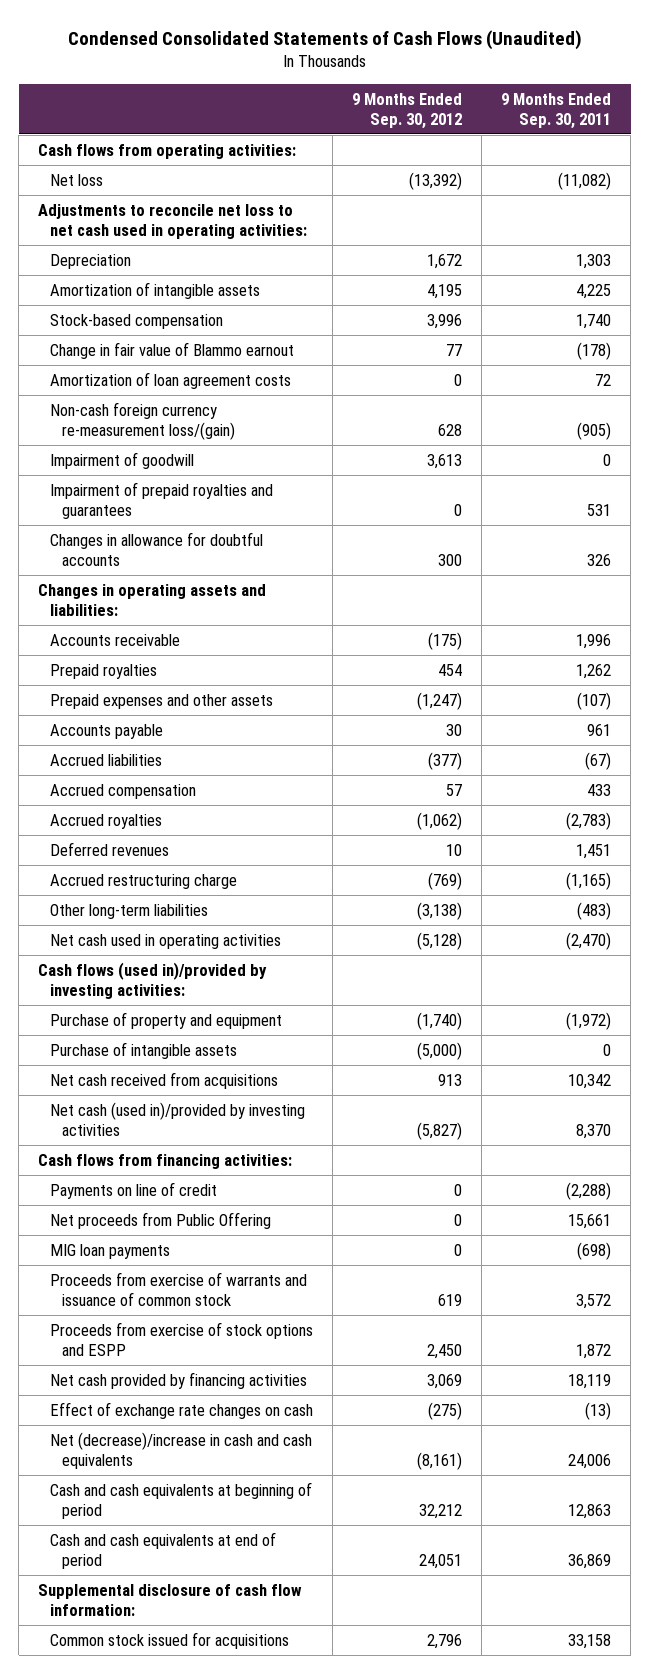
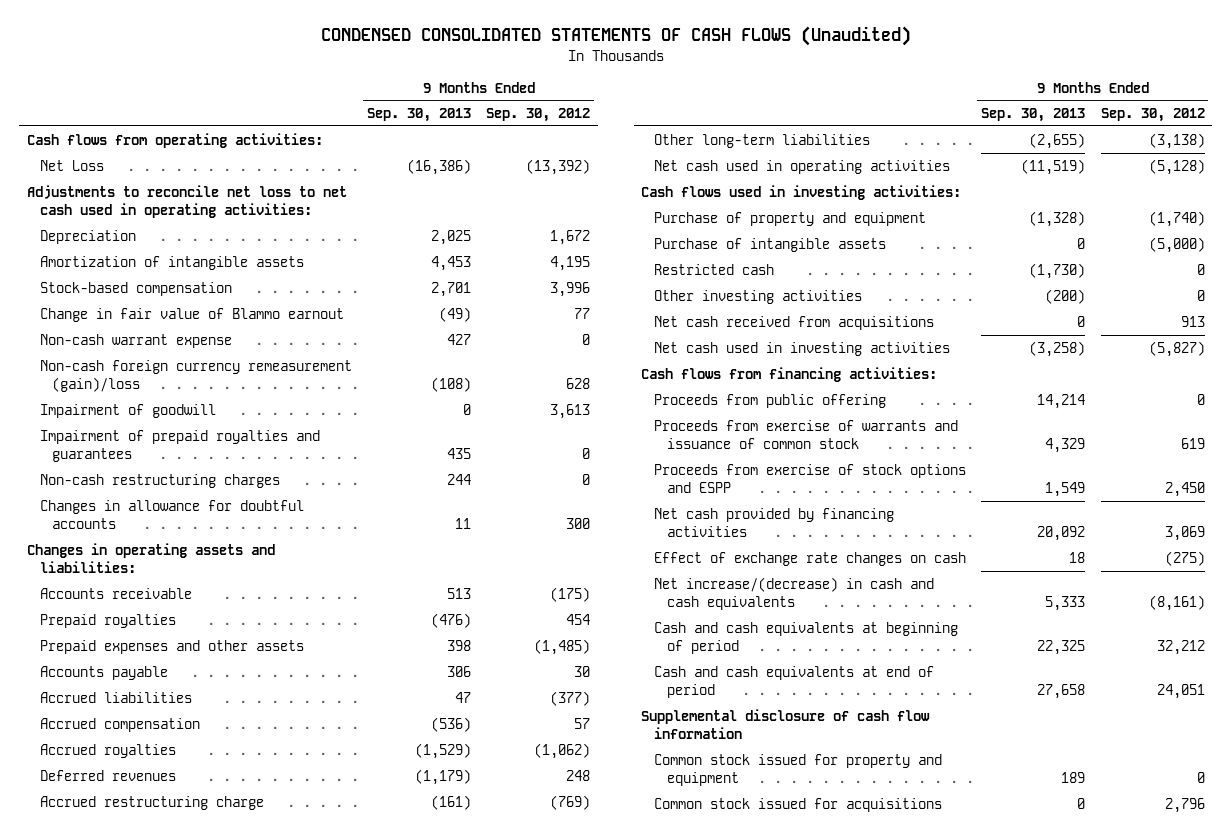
- Condensed Consolidated Statements of Cash Flows (Unaudited)
+ CONDENSED CONSOLIDATED STATEMENTS OF CASH FLOWS (Unaudited)
- | 9 Months Ended Sep. 30, 2012 | 9 Months Ended Sep. 30, 2011
+ | 9 Months Ended Sep. 30, 2013 | 9 Months Ended Sep. 30, 2012
- Net loss | (13,392) | (11,082)
+ Net Loss | (16,386) | (13,392)
- Amortization of loan agreement costs | 0 | 72
- Non-cash foreign currency re-measurement loss/(gain) | 628 | (905)
+ Non-cash warrant expense | 427 | 0
+ Non-cash foreign currency remeasurement (gain)/loss | (108) | 628
+ Non-cash restructuring charges | 244 | 0
- Prepaid expenses and other assets | (1,247) | (107)
+ Prepaid expenses and other assets | 398 | (1,485)
- Deferred revenues | 10 | 1,451
+ Deferred revenues | (1,179) | 248
- Cash flows (used in)/provided by investing activities:
+ Cash flows used in investing activities:
+ Restricted cash | (1,730) | 0
+ Other investing activities | (200) | 0
- Net cash (used in)/provided by investing activities | (5,827) | 8,370
+ Net cash used in investing activities | (3,258) | (5,827)
- Payments on line of credit | 0 | (2,288)
- Net proceeds from Public Offering | 0 | 15,661
- MIG loan payments | 0 | (698)
+ Proceeds from public offering | 14,214 | 0
- Net (decrease)/increase in cash and cash equivalents | (8,161) | 24,006
+ Net increase/(decrease) in cash and cash equivalents | 5,333 | (8,161)
- Supplemental disclosure of cash flow information:
+ Supplemental disclosure of cash flow information
+ Common stock issued for property and equipment | 189 | 0

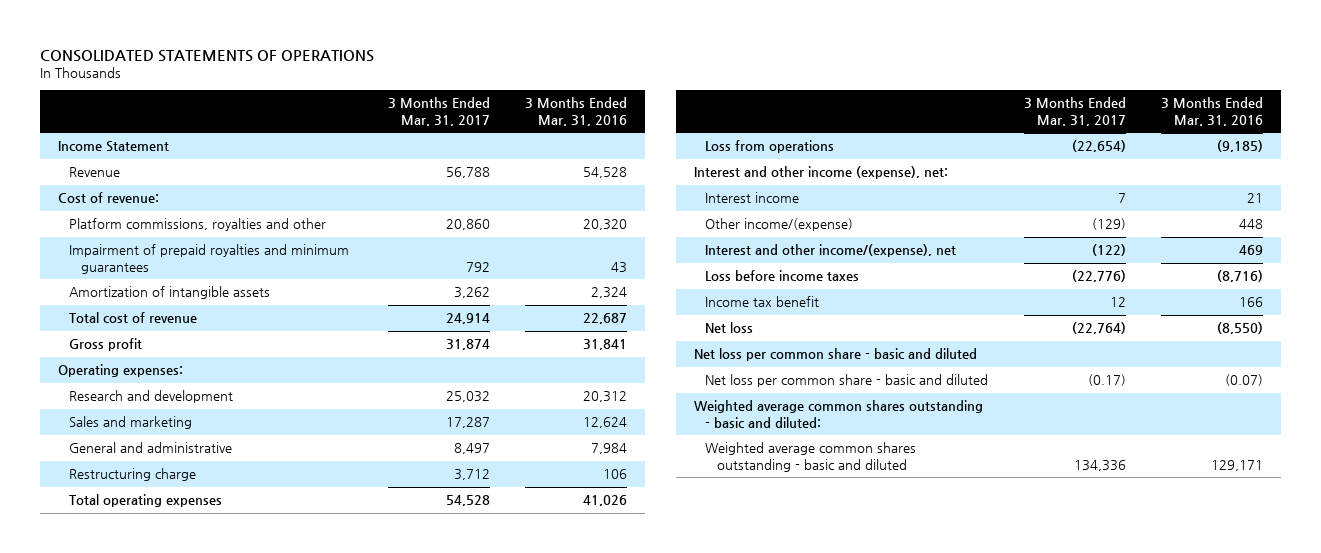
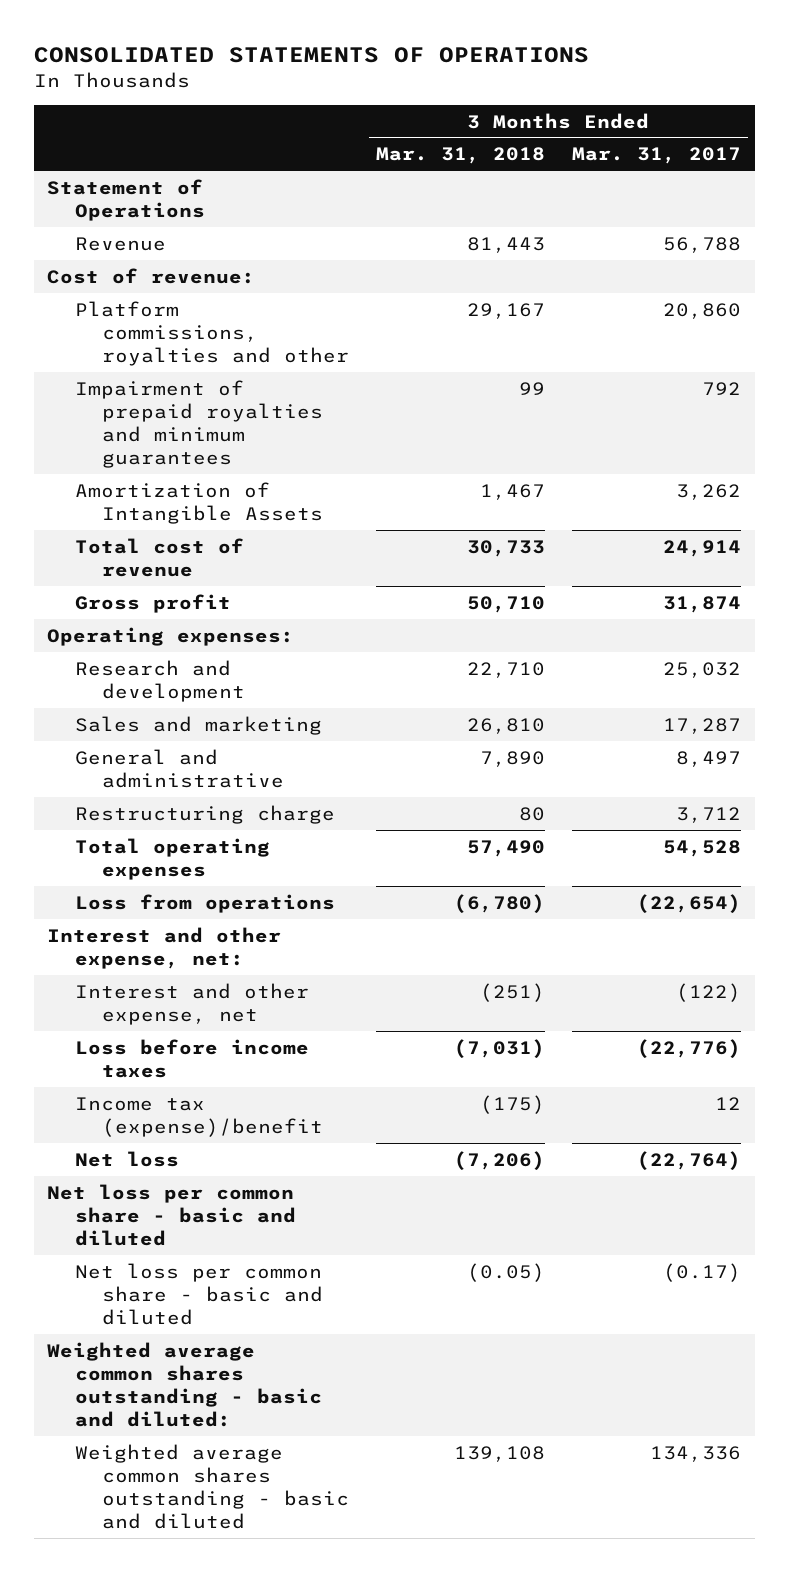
- | 3 Months Ended Mar. 31, 2017 | 3 Months Ended Mar. 31, 2016
+ | 3 Months Ended Mar. 31, 2018 | 3 Months Ended Mar. 31, 2017
- Income Statement
+ Statement of Operations
- Amortization of intangible assets | 3,262 | 2,324
+ Amortization of Intangible Assets | 1,467 | 3,262
- Interest and other income (expense), net:
- Interest income | 7 | 21
- Other income/(expense) | (129) | 448
- Interest and other income/(expense), net | (122) | 469
+ Interest and other expense, net:
+ Interest and other expense, net | (251) | (122)
- Income tax benefit | 12 | 166
+ Income tax (expense)/benefit | (175) | 12

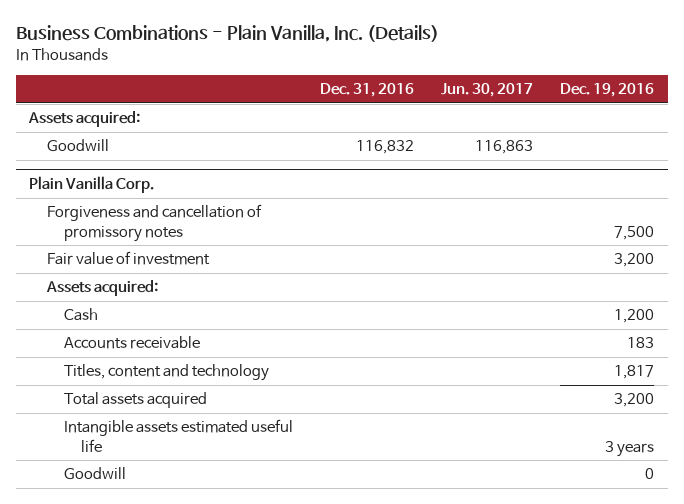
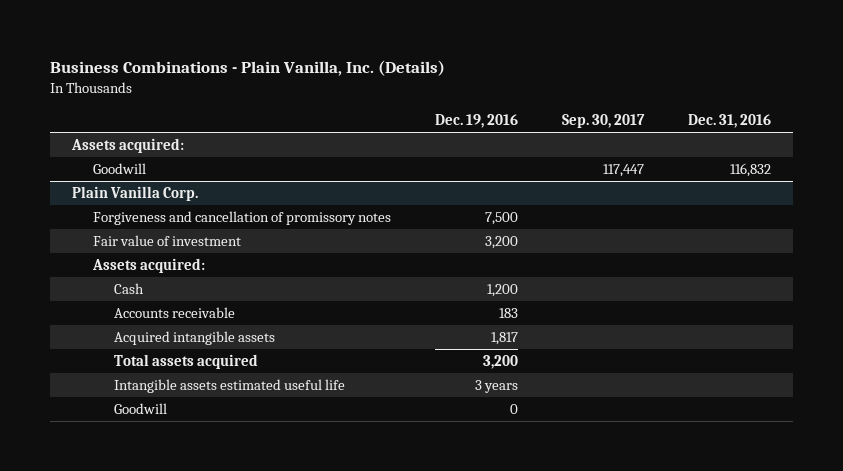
- | Dec. 31, 2016 | Jun. 30, 2017 | Dec. 19, 2016
+ | Dec. 19, 2016 | Sep. 30, 2017 | Dec. 31, 2016
@ Plain Vanilla Corp.
- Titles, content and technology | | | 1,817
+ Acquired intangible assets | 1,817 | |

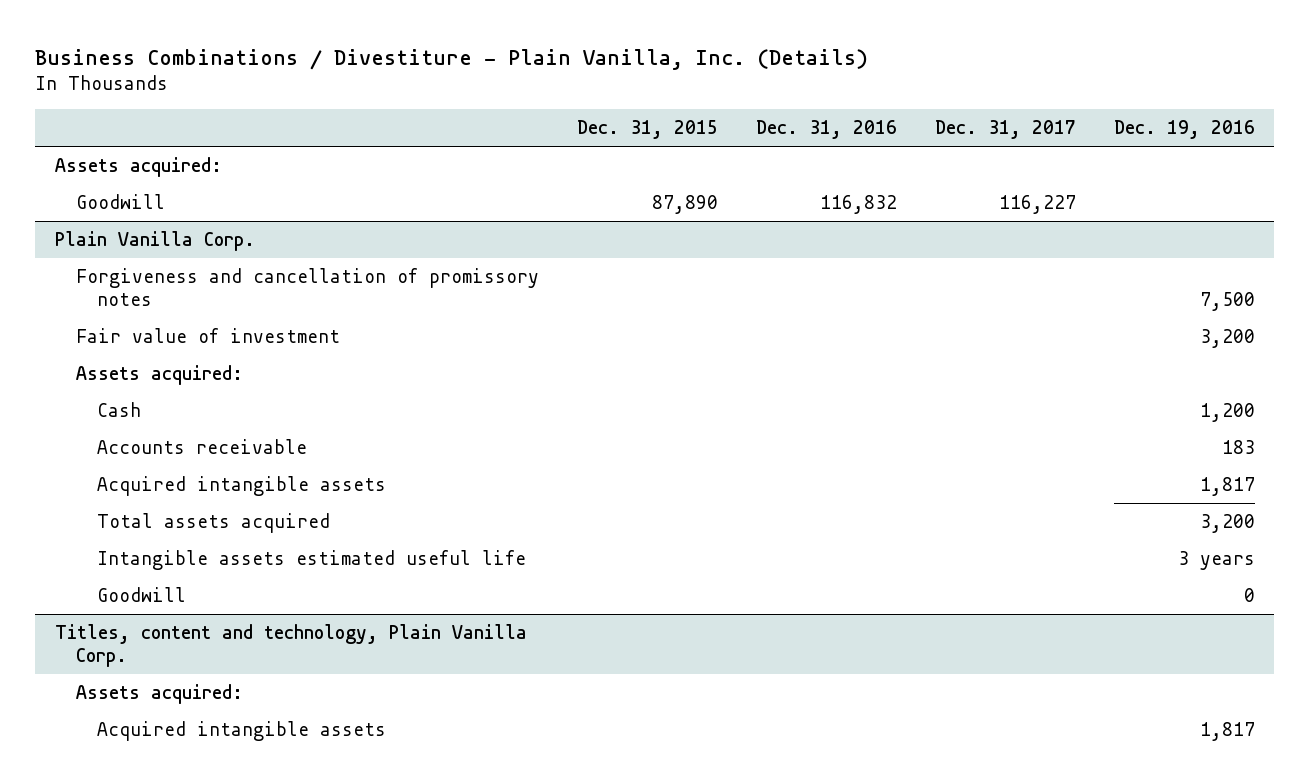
- Business Combinations - Plain Vanilla, Inc. (Details)
+ Business Combinations / Divestiture - Plain Vanilla, Inc. (Details)
- | Dec. 19, 2016 | Sep. 30, 2017 | Dec. 31, 2016
+ | Dec. 31, 2015 | Dec. 31, 2016 | Dec. 31, 2017 | Dec. 19, 2016
+ Titles, content and technology, Plain Vanilla Corp.
+ Assets acquired:
+ Acquired intangible assets | | | | 1,817

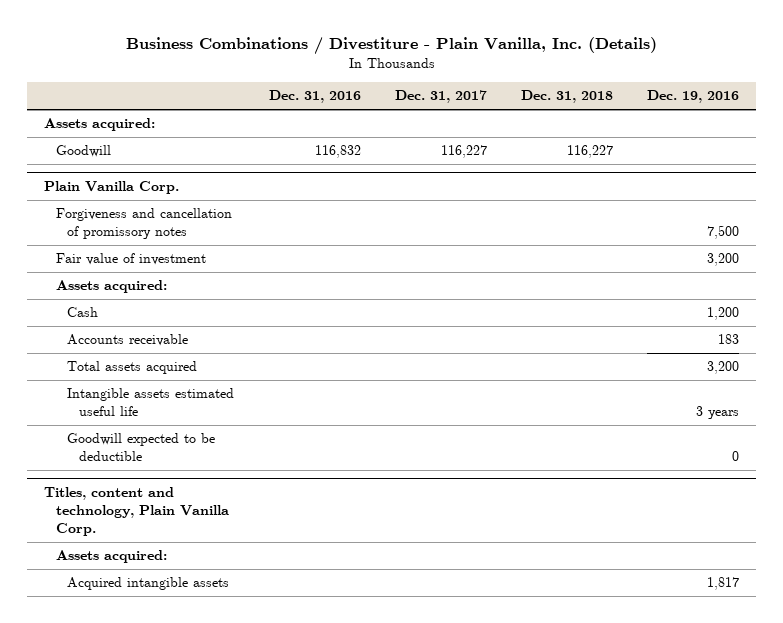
- | Dec. 31, 2015 | Dec. 31, 2016 | Dec. 31, 2017 | Dec. 19, 2016
+ | Dec. 31, 2016 | Dec. 31, 2017 | Dec. 31, 2018 | Dec. 19, 2016
@ Plain Vanilla Corp.
- Acquired intangible assets | | | | 1,817
- Goodwill | | | | 0
+ Goodwill expected to be deductible | | | | 0

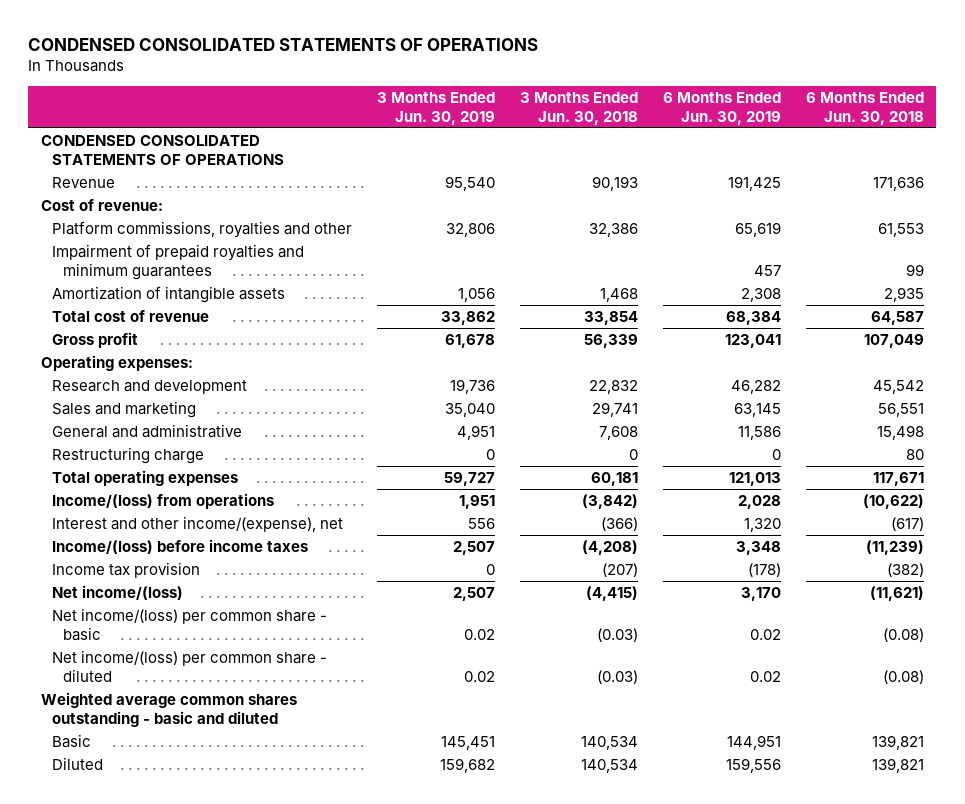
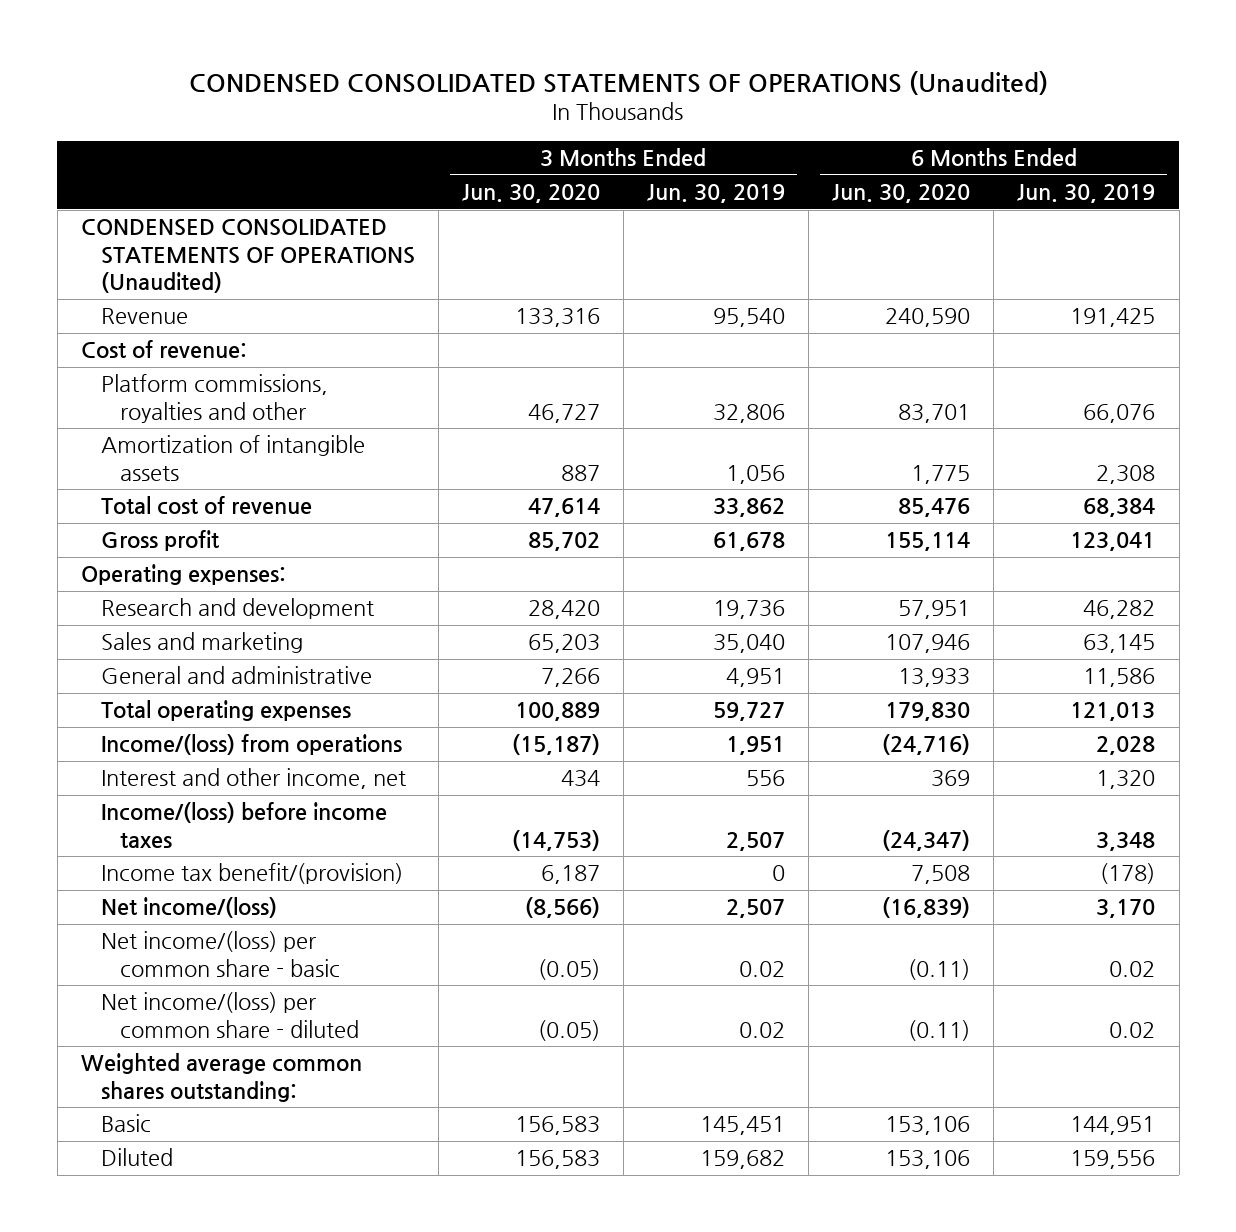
- CONDENSED CONSOLIDATED STATEMENTS OF OPERATIONS
+ CONDENSED CONSOLIDATED STATEMENTS OF OPERATIONS (Unaudited)
- | 3 Months Ended Jun. 30, 2019 | 3 Months Ended Jun. 30, 2018 | 6 Months Ended Jun. 30, 2019 | 6 Months Ended Jun. 30, 2018
+ | 3 Months Ended Jun. 30, 2020 | 3 Months Ended Jun. 30, 2019 | 6 Months Ended Jun. 30, 2020 | 6 Months Ended Jun. 30, 2019
- CONDENSED CONSOLIDATED STATEMENTS OF OPERATIONS
+ CONDENSED CONSOLIDATED STATEMENTS OF OPERATIONS (Unaudited)
- Platform commissions, royalties and other | 32,806 | 32,386 | 65,619 | 61,553
- Impairment of prepaid royalties and minimum guarantees | | | 457 | 99
+ Platform commissions, royalties and other | 46,727 | 32,806 | 83,701 | 66,076
- Restructuring charge | 0 | 0 | 0 | 80
- Interest and other income/(expense), net | 556 | (366) | 1,320 | (617)
+ Interest and other income, net | 434 | 556 | 369 | 1,320
- Income tax provision | 0 | (207) | (178) | (382)
+ Income tax benefit/(provision) | 6,187 | 0 | 7,508 | (178)
- Weighted average common shares outstanding - basic and diluted
+ Weighted average common shares outstanding:

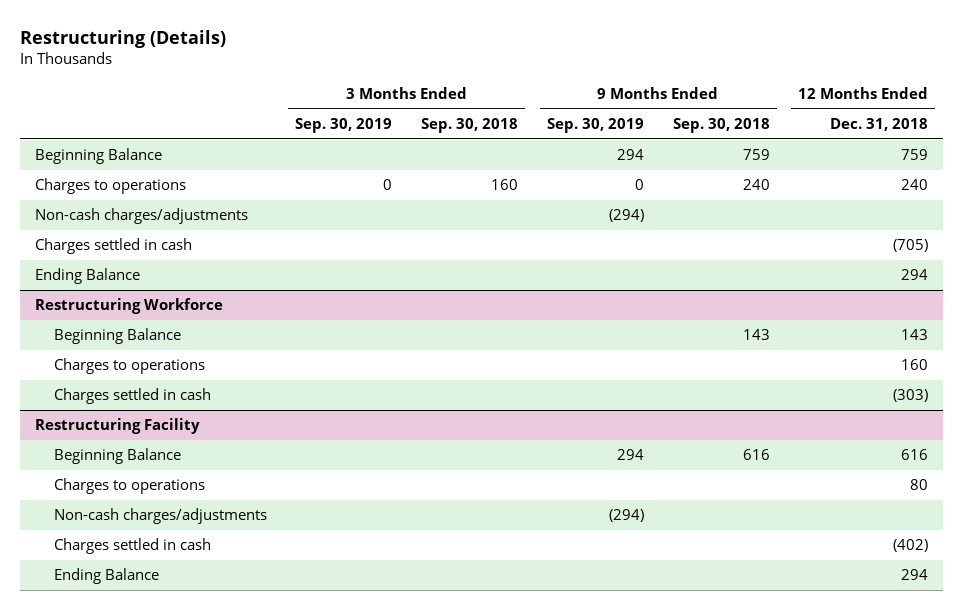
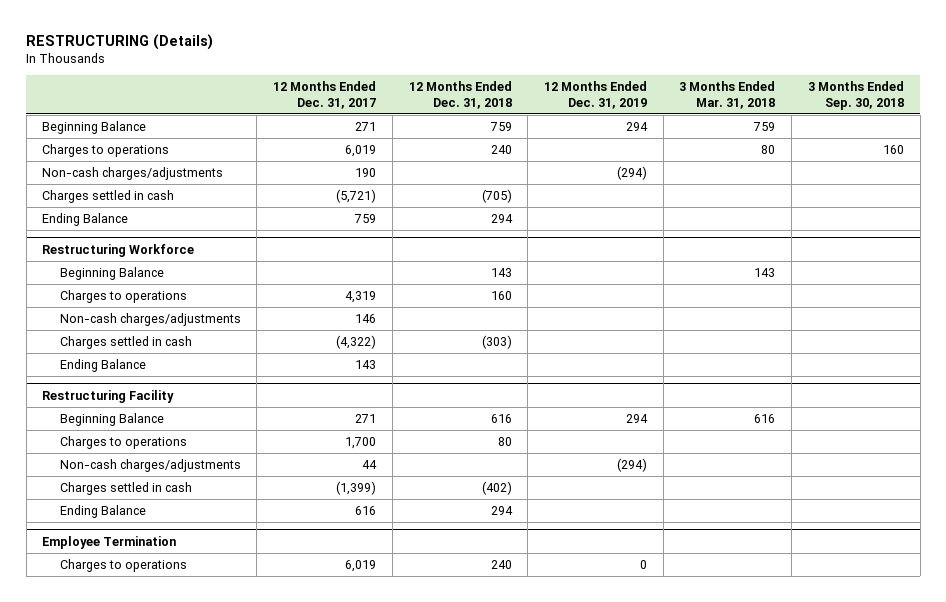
- Restructuring (Details)
+ RESTRUCTURING (Details)
- | 3 Months Ended Sep. 30, 2019 | 3 Months Ended Sep. 30, 2018 | 9 Months Ended Sep. 30, 2019 | 9 Months Ended Sep. 30, 2018 | 12 Months Ended Dec. 31, 2018
+ | 12 Months Ended Dec. 31, 2017 | 12 Months Ended Dec. 31, 2018 | 12 Months Ended Dec. 31, 2019 | 3 Months Ended Mar. 31, 2018 | 3 Months Ended Sep. 30, 2018
@ Restructuring Workforce
+ Non-cash charges/adjustments | 146 | | | |
+ Ending Balance | 143 | | | |
+ Employee Termination
+ Charges to operations | 6,019 | 240 | 0 | |

